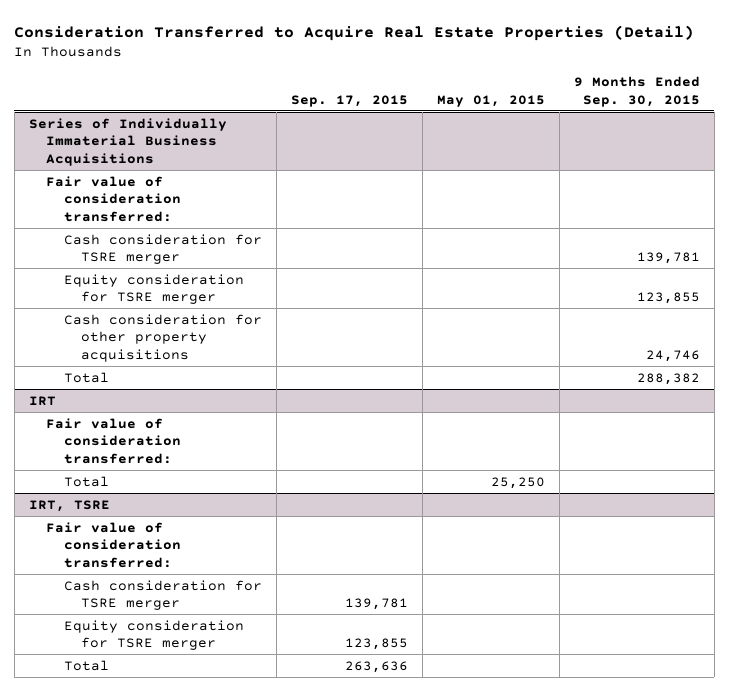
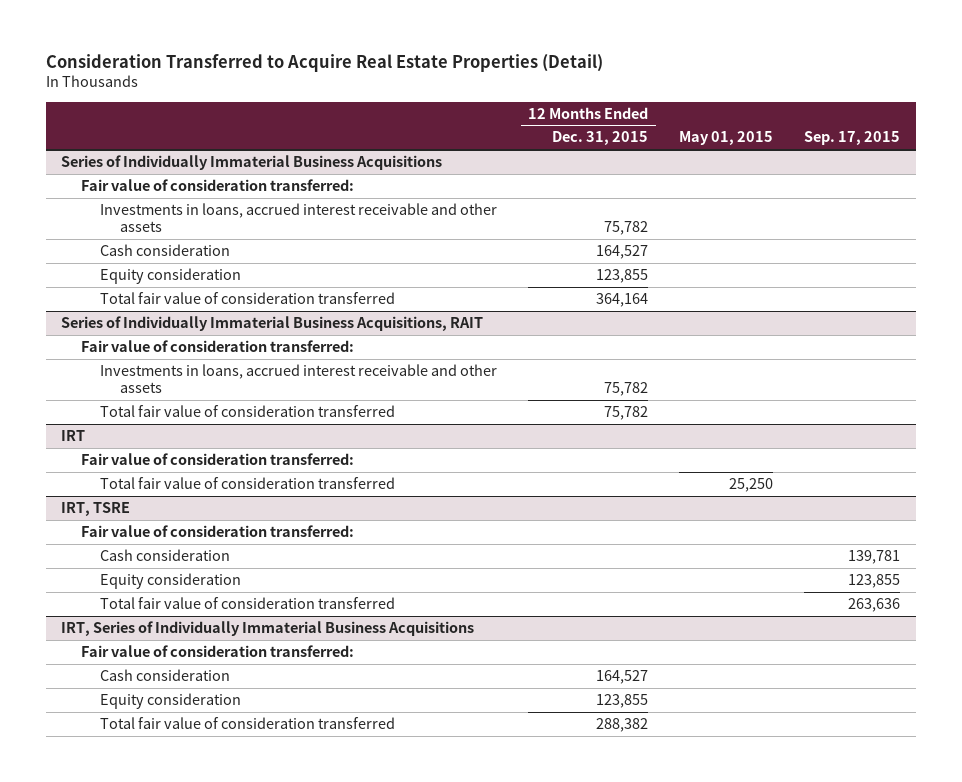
- | Sep. 17, 2015 | May 01, 2015 | 9 Months Ended Sep. 30, 2015
+ | 12 Months Ended Dec. 31, 2015 | May 01, 2015 | Sep. 17, 2015
@ Series of Individually Immaterial Business Acquisitions
- Cash consideration for TSRE merger | | | 139,781
- Equity consideration for TSRE merger | | | 123,855
- Cash consideration for other property acquisitions | | | 24,746
- Total | | | 288,382
+ Investments in loans, accrued interest receivable and other assets | 75,782 | |
+ Cash consideration | 164,527 | |
+ Equity consideration | 123,855 | |
+ Total fair value of consideration transferred | 364,164 | |
+ Series of Individually Immaterial Business Acquisitions, RAIT
+ Fair value of consideration transferred:
+ Investments in loans, accrued interest receivable and other assets | 75,782 | |
+ Total fair value of consideration transferred | 75,782 | |
@ IRT
- Total | | 25,250 |
+ Total fair value of consideration transferred | | 25,250 |
@ IRT, TSRE
- Cash consideration for TSRE merger | 139,781 | |
- Equity consideration for TSRE merger | 123,855 | |
- Total | 263,636 | |
+ Cash consideration | | | 139,781
+ Equity consideration | | | 123,855
+ Total fair value of consideration transferred | | | 263,636
+ IRT, Series of Individually Immaterial Business Acquisitions
+ Fair value of consideration transferred:
+ Cash consideration | 164,527 | |
+ Equity consideration | 123,855 | |
+ Total fair value of consideration transferred | 288,382 | |

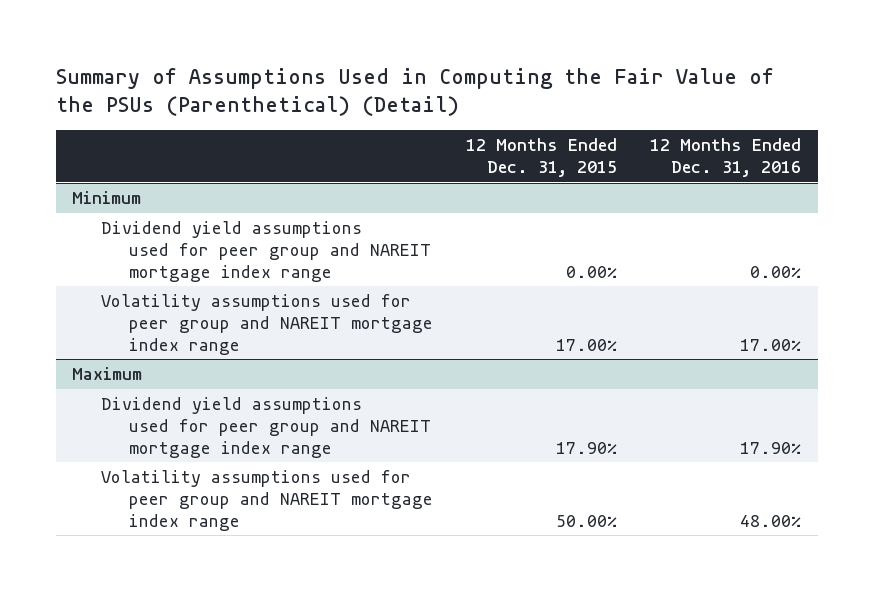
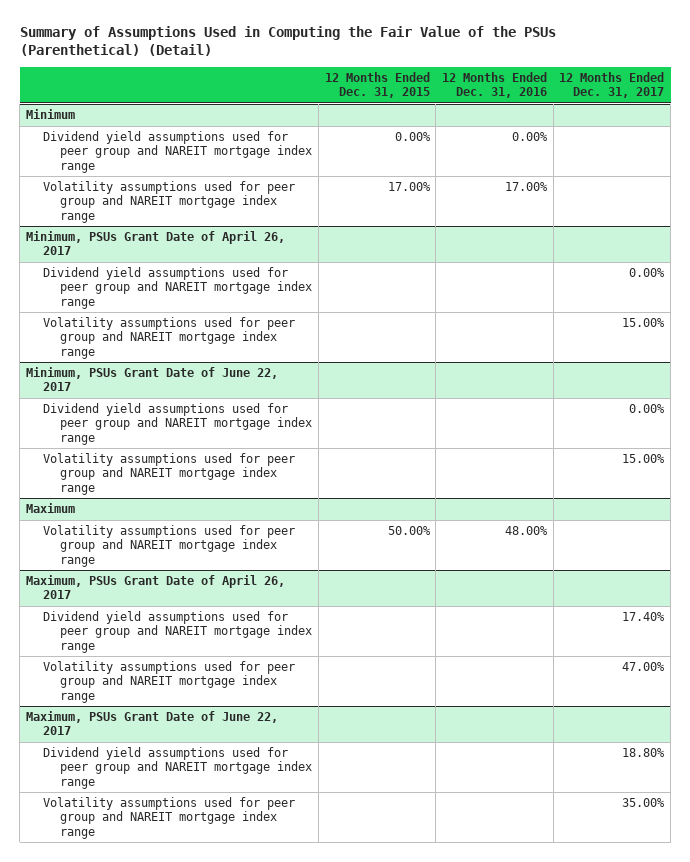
- | 12 Months Ended Dec. 31, 2015 | 12 Months Ended Dec. 31, 2016
+ | 12 Months Ended Dec. 31, 2015 | 12 Months Ended Dec. 31, 2016 | 12 Months Ended Dec. 31, 2017
+ Minimum, PSUs Grant Date of April 26, 2017
+ Dividend yield assumptions used for peer group and NAREIT mortgage index range | | | 0.00%
+ Volatility assumptions used for peer group and NAREIT mortgage index range | | | 15.00%
+ Minimum, PSUs Grant Date of June 22, 2017
+ Dividend yield assumptions used for peer group and NAREIT mortgage index range | | | 0.00%
+ Volatility assumptions used for peer group and NAREIT mortgage index range | | | 15.00%
@ Maximum
- Dividend yield assumptions used for peer group and NAREIT mortgage index range | 17.90% | 17.90%
+ Maximum, PSUs Grant Date of April 26, 2017
+ Dividend yield assumptions used for peer group and NAREIT mortgage index range | | | 17.40%
+ Volatility assumptions used for peer group and NAREIT mortgage index range | | | 47.00%
+ Maximum, PSUs Grant Date of June 22, 2017
+ Dividend yield assumptions used for peer group and NAREIT mortgage index range | | | 18.80%
+ Volatility assumptions used for peer group and NAREIT mortgage index range | | | 35.00%

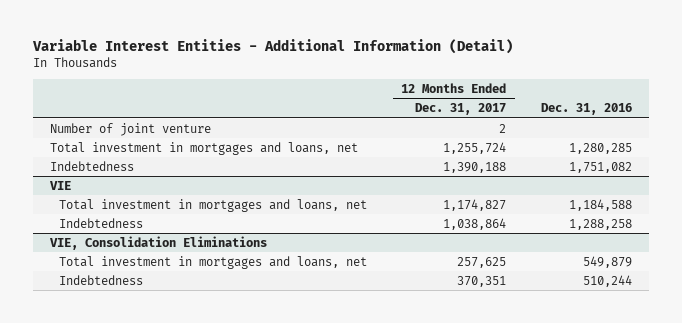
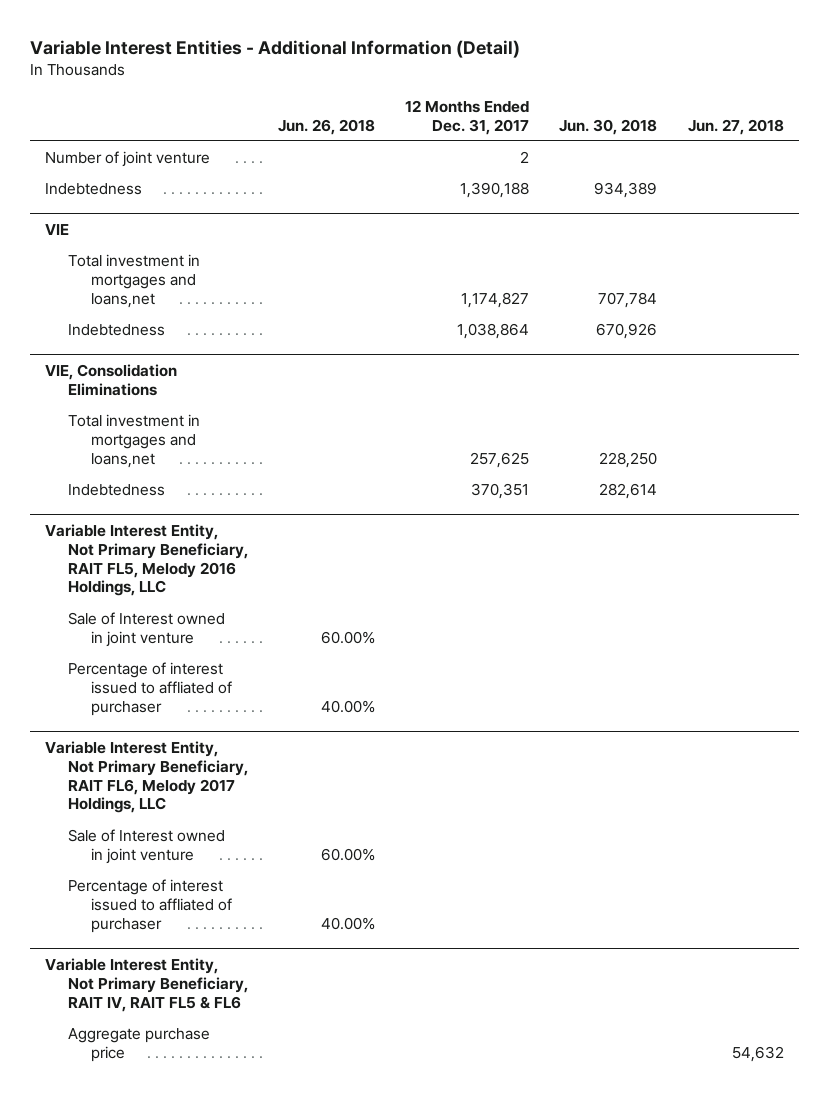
- | 12 Months Ended Dec. 31, 2017 | Dec. 31, 2016
+ | Jun. 26, 2018 | 12 Months Ended Dec. 31, 2017 | Jun. 30, 2018 | Jun. 27, 2018
- Total investment in mortgages and loans, net | 1,255,724 | 1,280,285
@ VIE
- Total investment in mortgages and loans, net | 1,174,827 | 1,184,588
+ Total investment in mortgages and loans,net | | 1,174,827 | 707,784 |
@ VIE, Consolidation Eliminations
- Total investment in mortgages and loans, net | 257,625 | 549,879
+ Total investment in mortgages and loans,net | | 257,625 | 228,250 |
+ Variable Interest Entity, Not Primary Beneficiary, RAIT FL5, Melody 2016 Holdings, LLC
+ Sale of Interest owned in joint venture | 60.00% | | |
+ Percentage of interest issued to affliated of purchaser | 40.00% | | |
+ Variable Interest Entity, Not Primary Beneficiary, RAIT FL6, Melody 2017 Holdings, LLC
+ Sale of Interest owned in joint venture | 60.00% | | |
+ Percentage of interest issued to affliated of purchaser | 40.00% | | |
+ Variable Interest Entity, Not Primary Beneficiary, RAIT IV, RAIT FL5 & FL6
+ Aggregate purchase price | | | | 54,632

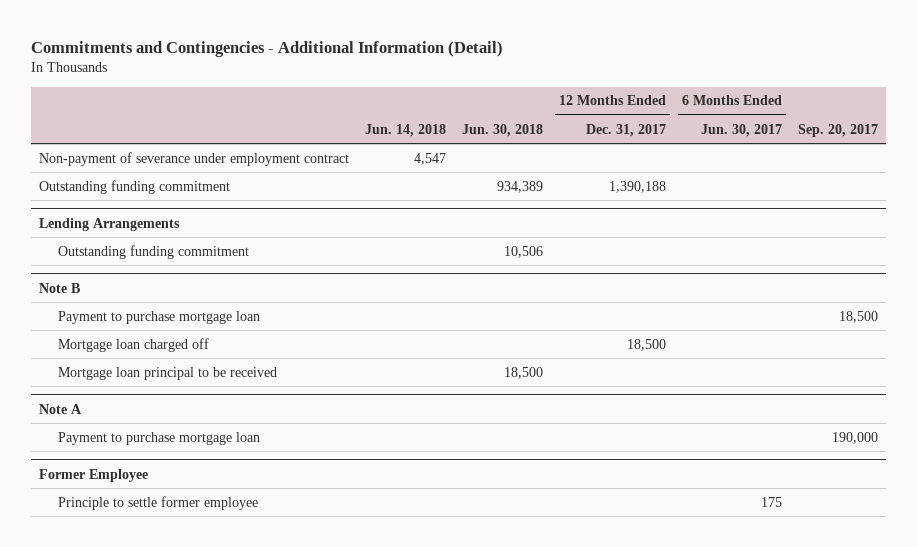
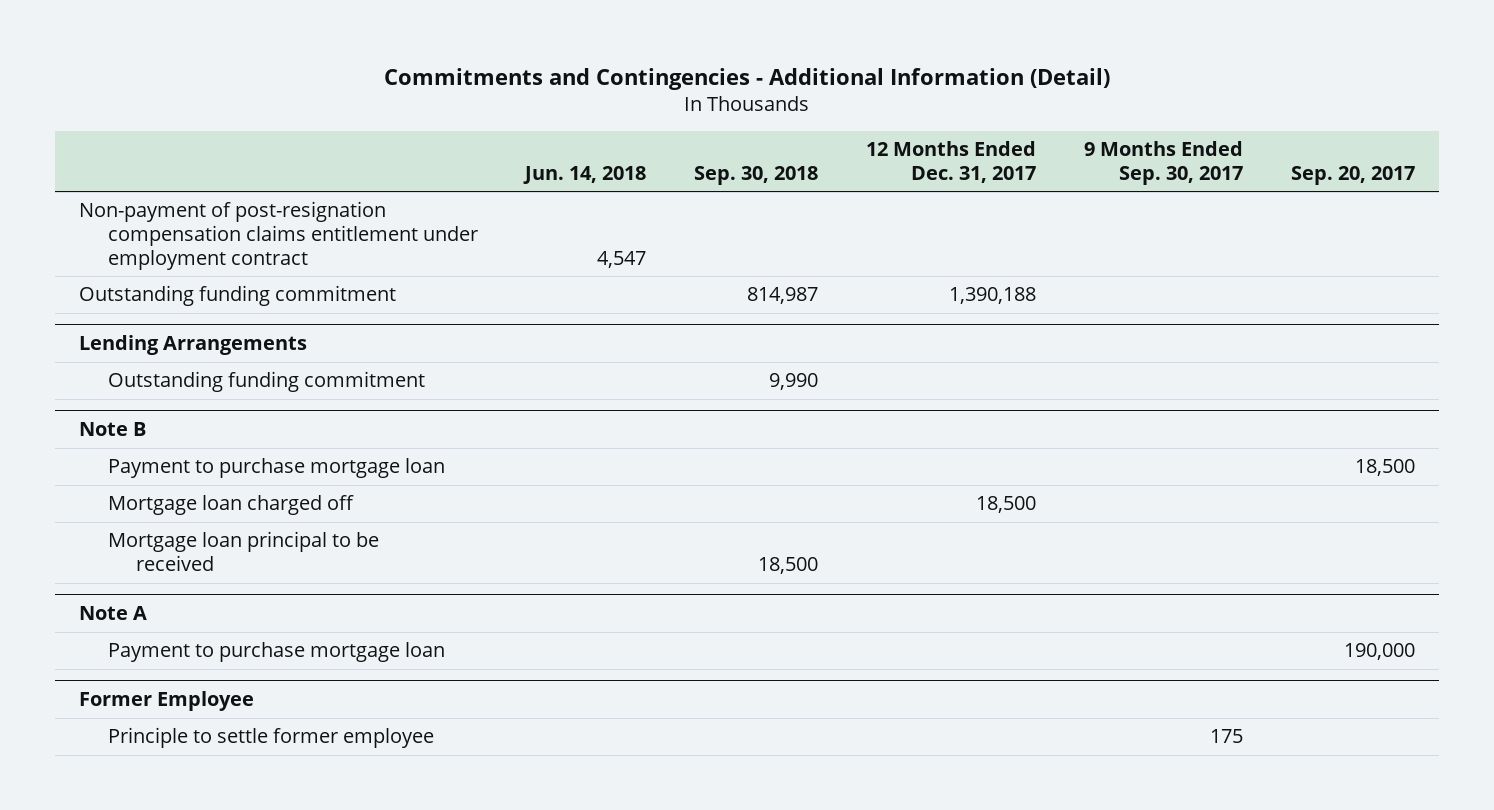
- | Jun. 14, 2018 | Jun. 30, 2018 | 12 Months Ended Dec. 31, 2017 | 6 Months Ended Jun. 30, 2017 | Sep. 20, 2017
+ | Jun. 14, 2018 | Sep. 30, 2018 | 12 Months Ended Dec. 31, 2017 | 9 Months Ended Sep. 30, 2017 | Sep. 20, 2017
- Non-payment of severance under employment contract | 4,547 | | | |
+ Non-payment of post-resignation compensation claims entitlement under employment contract | 4,547 | | | |

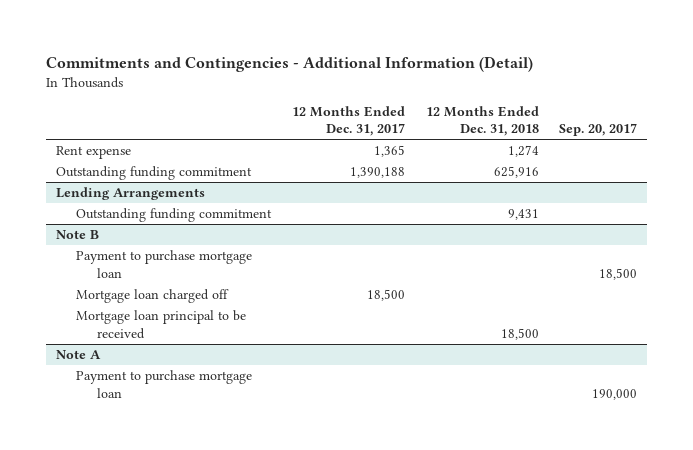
- | Jun. 14, 2018 | Sep. 30, 2018 | 12 Months Ended Dec. 31, 2017 | 9 Months Ended Sep. 30, 2017 | Sep. 20, 2017
+ | 12 Months Ended Dec. 31, 2017 | 12 Months Ended Dec. 31, 2018 | Sep. 20, 2017
- Non-payment of post-resignation compensation claims entitlement under employment contract | 4,547 | | | |
+ Rent expense | 1,365 | 1,274 |
- Former Employee
- Principle to settle former employee | | | | 175 |

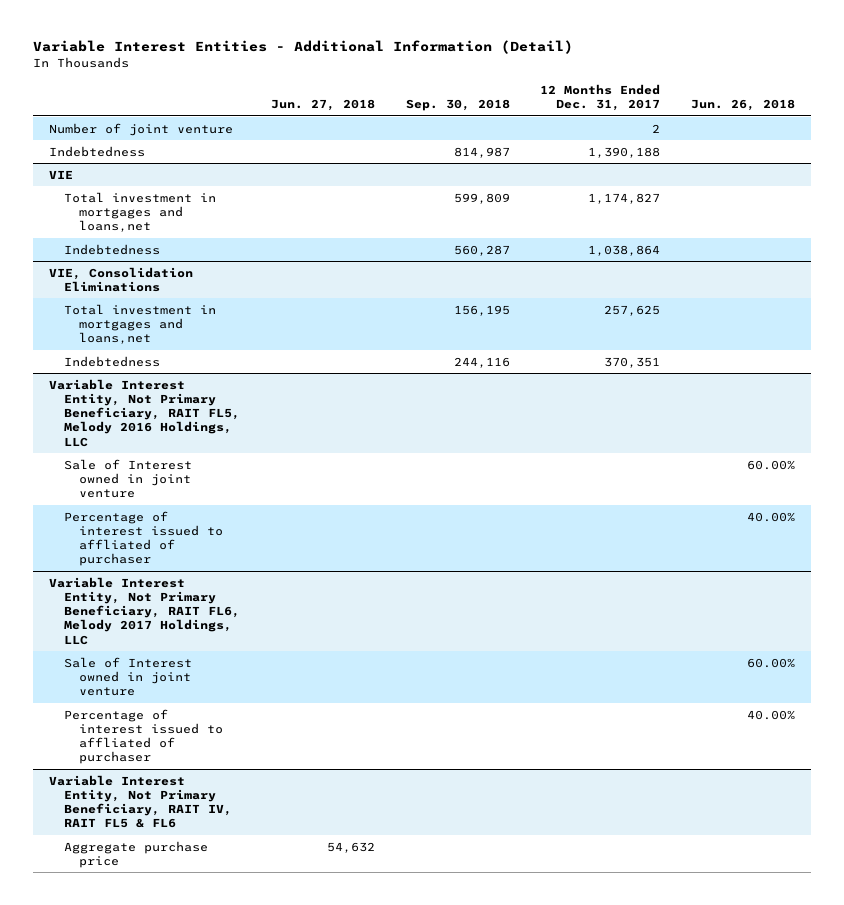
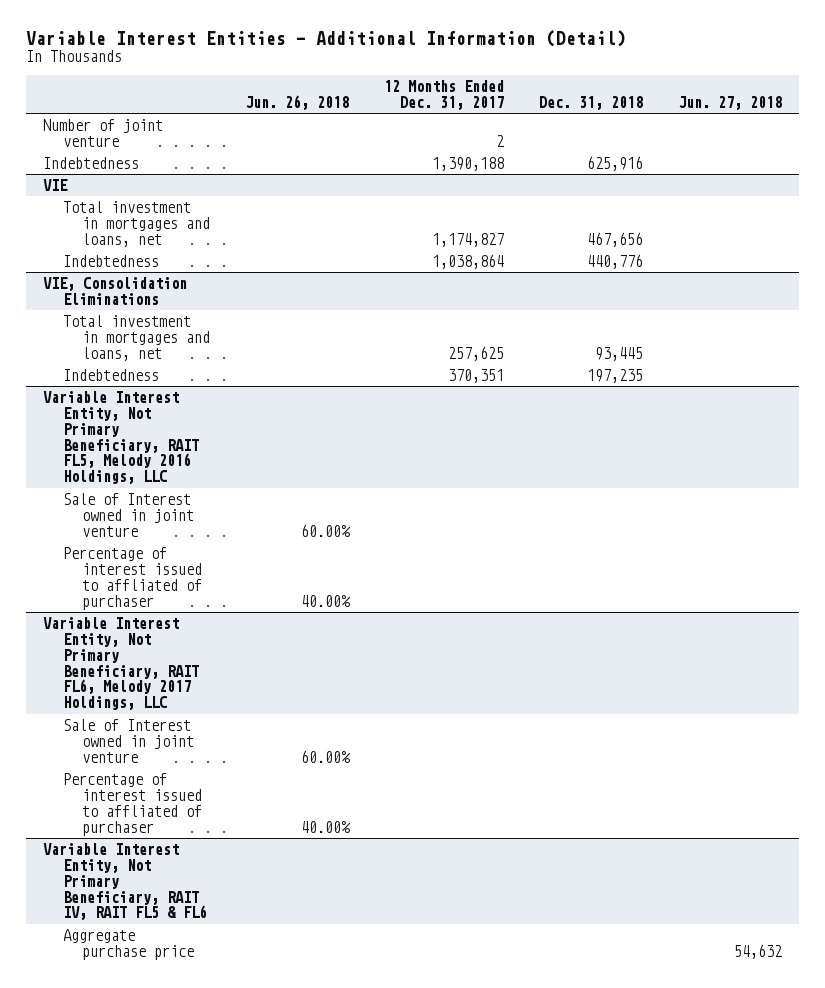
- | Jun. 27, 2018 | Sep. 30, 2018 | 12 Months Ended Dec. 31, 2017 | Jun. 26, 2018
+ | Jun. 26, 2018 | 12 Months Ended Dec. 31, 2017 | Dec. 31, 2018 | Jun. 27, 2018
@ VIE
- Total investment in mortgages and loans,net | | 599,809 | 1,174,827 |
+ Total investment in mortgages and loans, net | | 1,174,827 | 467,656 |
@ VIE, Consolidation Eliminations
- Total investment in mortgages and loans,net | | 156,195 | 257,625 |
+ Total investment in mortgages and loans, net | | 257,625 | 93,445 |

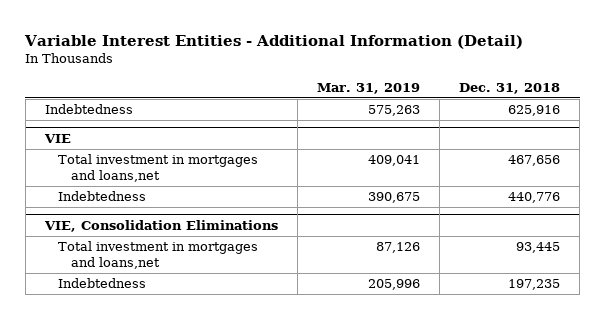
- | Jun. 26, 2018 | 12 Months Ended Dec. 31, 2017 | Dec. 31, 2018 | Jun. 27, 2018
+ | Mar. 31, 2019 | Dec. 31, 2018
- Number of joint venture | | 2 | |
@ VIE
- Total investment in mortgages and loans, net | | 1,174,827 | 467,656 |
+ Total investment in mortgages and loans,net | 409,041 | 467,656
@ VIE, Consolidation Eliminations
- Total investment in mortgages and loans, net | | 257,625 | 93,445 |
+ Total investment in mortgages and loans,net | 87,126 | 93,445
- Variable Interest Entity, Not Primary Beneficiary, RAIT FL5, Melody 2016 Holdings, LLC
- Sale of Interest owned in joint venture | 60.00% | | |
- Percentage of interest issued to affliated of purchaser | 40.00% | | |
- Variable Interest Entity, Not Primary Beneficiary, RAIT FL6, Melody 2017 Holdings, LLC
- Sale of Interest owned in joint venture | 60.00% | | |
- Percentage of interest issued to affliated of purchaser | 40.00% | | |
- Variable Interest Entity, Not Primary Beneficiary, RAIT IV, RAIT FL5 & FL6
- Aggregate purchase price | | | | 54,632

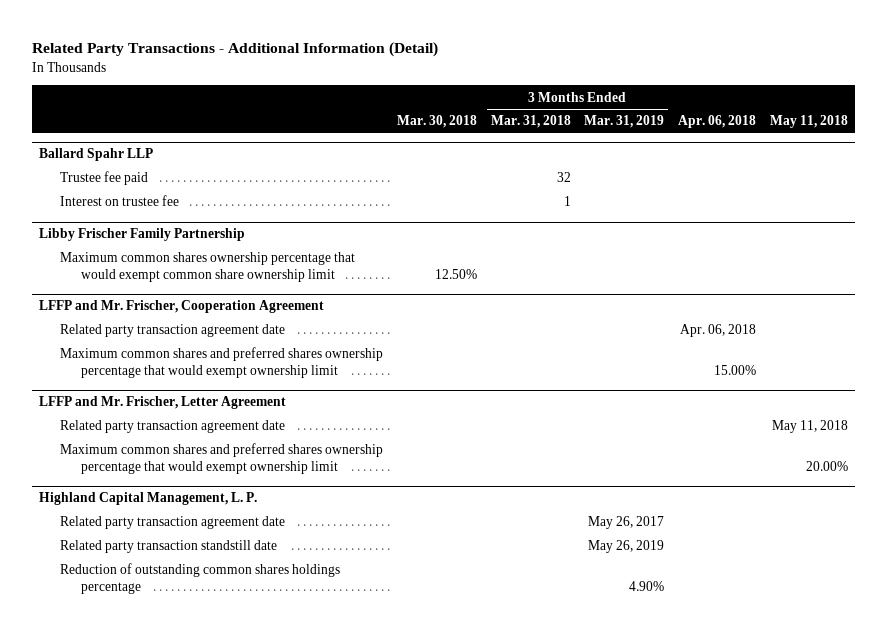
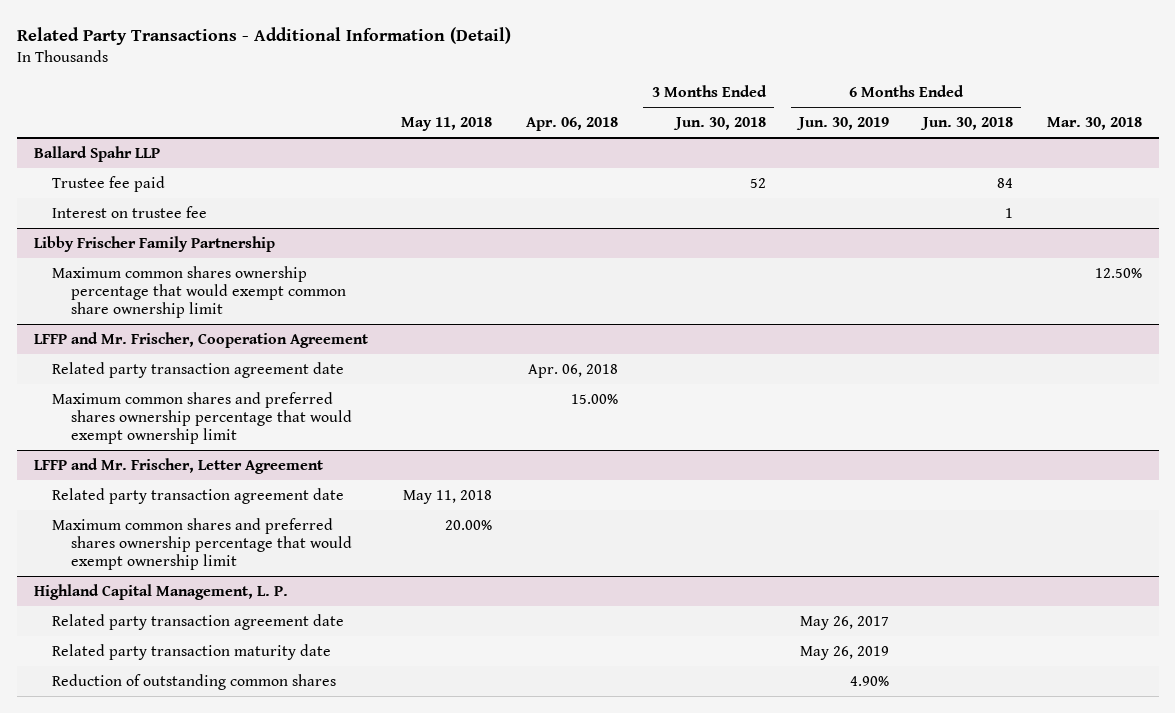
- | Mar. 30, 2018 | 3 Months Ended Mar. 31, 2018 | 3 Months Ended Mar. 31, 2019 | Apr. 06, 2018 | May 11, 2018
+ | May 11, 2018 | Apr. 06, 2018 | 3 Months Ended Jun. 30, 2018 | 6 Months Ended Jun. 30, 2019 | 6 Months Ended Jun. 30, 2018 | Mar. 30, 2018
@ Highland Capital Management, L. P.
- Related party transaction standstill date | | | May 26, 2019 | |
- Reduction of outstanding common shares holdings percentage | | | 4.90% | |
+ Related party transaction maturity date | | | | May 26, 2019 | |
+ Reduction of outstanding common shares | | | | 4.90% | |

